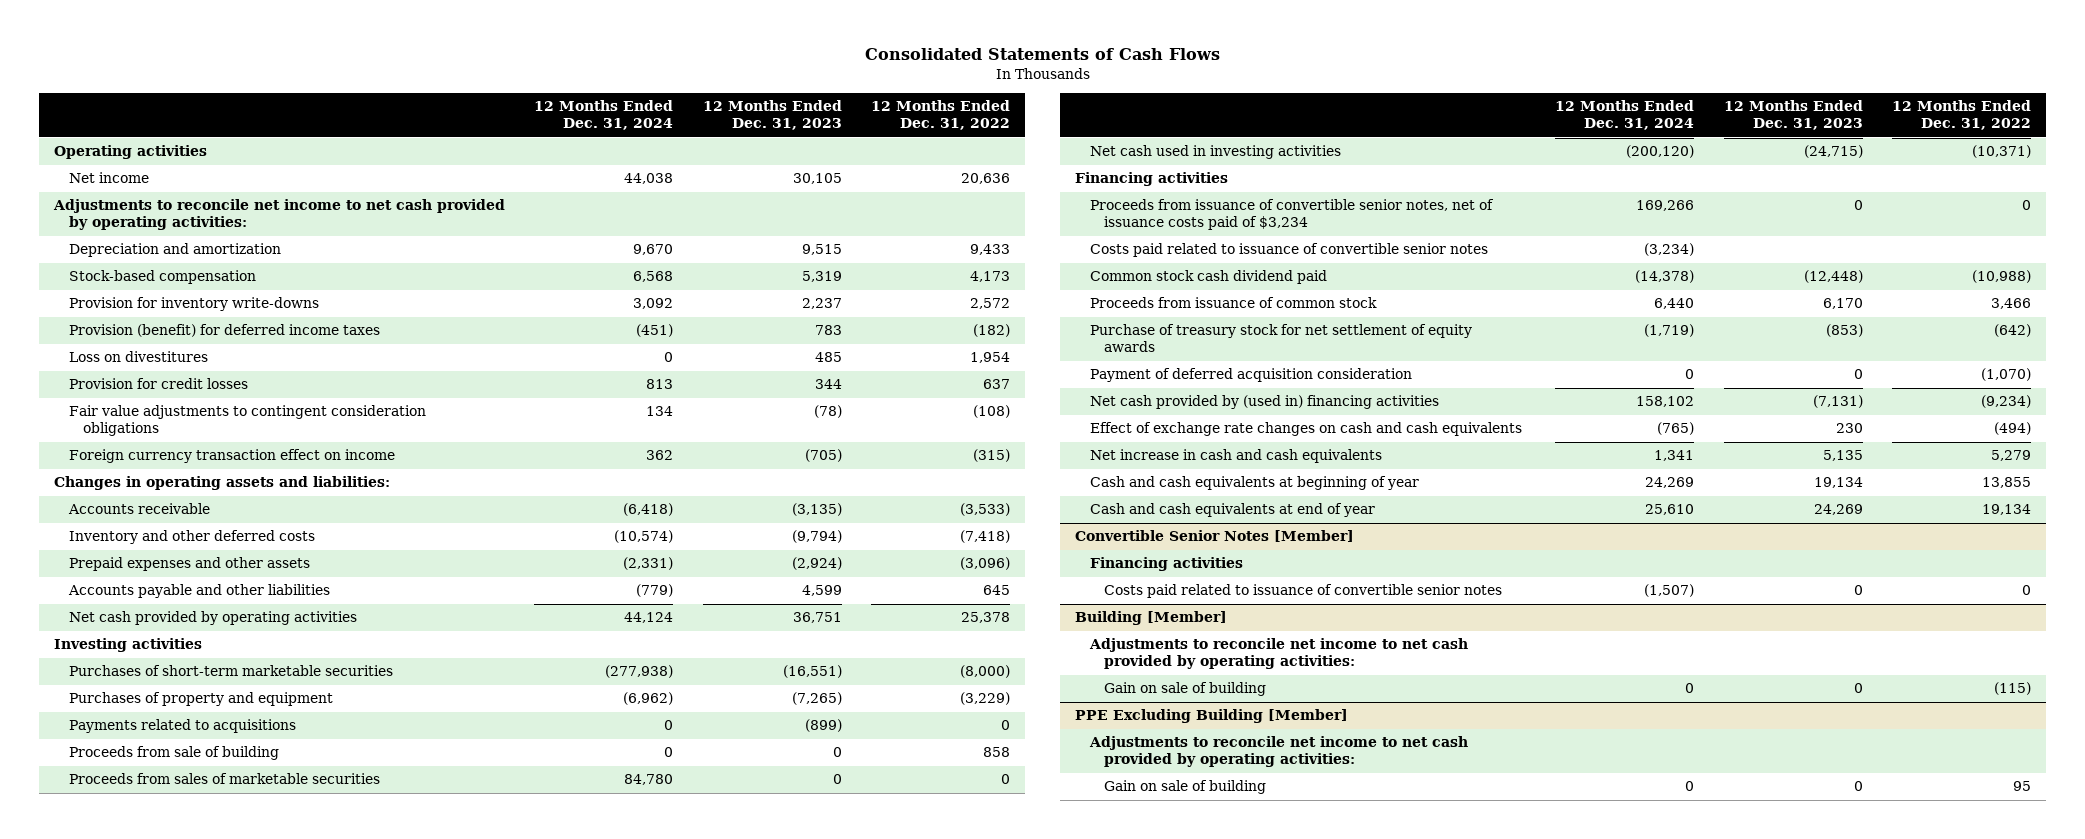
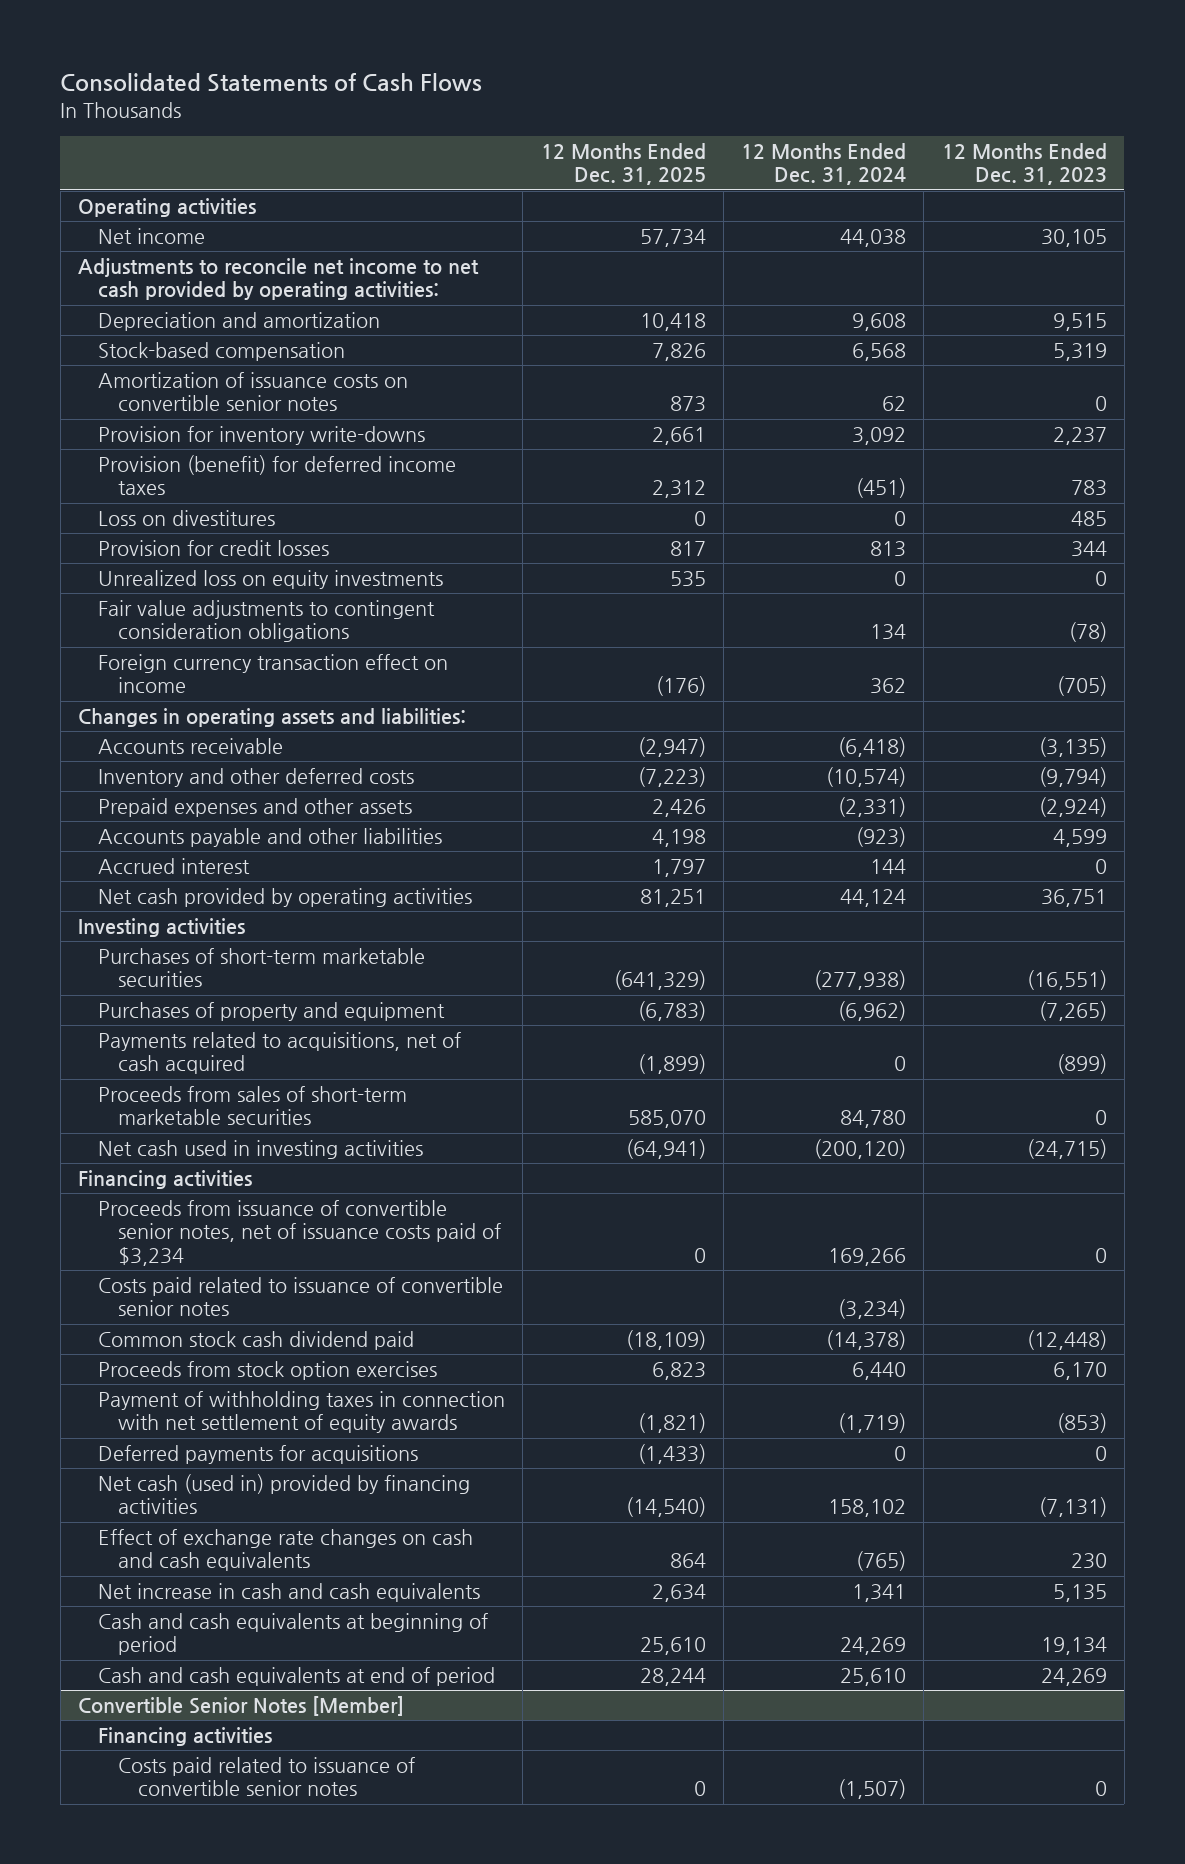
- | 12 Months Ended Dec. 31, 2024 | 12 Months Ended Dec. 31, 2023 | 12 Months Ended Dec. 31, 2022
+ | 12 Months Ended Dec. 31, 2025 | 12 Months Ended Dec. 31, 2024 | 12 Months Ended Dec. 31, 2023
- Depreciation and amortization | 9,670 | 9,515 | 9,433
+ Depreciation and amortization | 10,418 | 9,608 | 9,515
+ Amortization of issuance costs on convertible senior notes | 873 | 62 | 0
+ Unrealized loss on equity investments | 535 | 0 | 0
- Accounts payable and other liabilities | (779) | 4,599 | 645
+ Accounts payable and other liabilities | 4,198 | (923) | 4,599
+ Accrued interest | 1,797 | 144 | 0
- Payments related to acquisitions | 0 | (899) | 0
- Proceeds from sale of building | 0 | 0 | 858
- Proceeds from sales of marketable securities | 84,780 | 0 | 0
+ Payments related to acquisitions, net of cash acquired | (1,899) | 0 | (899)
+ Proceeds from sales of short-term marketable securities | 585,070 | 84,780 | 0
- Proceeds from issuance of common stock | 6,440 | 6,170 | 3,466
- Purchase of treasury stock for net settlement of equity awards | (1,719) | (853) | (642)
- Payment of deferred acquisition consideration | 0 | 0 | (1,070)
- Net cash provided by (used in) financing activities | 158,102 | (7,131) | (9,234)
+ Proceeds from stock option exercises | 6,823 | 6,440 | 6,170
+ Payment of withholding taxes in connection with net settlement of equity awards | (1,821) | (1,719) | (853)
+ Deferred payments for acquisitions | (1,433) | 0 | 0
+ Net cash (used in) provided by financing activities | (14,540) | 158,102 | (7,131)
- Cash and cash equivalents at beginning of year | 24,269 | 19,134 | 13,855
- Cash and cash equivalents at end of year | 25,610 | 24,269 | 19,134
+ Cash and cash equivalents at beginning of period | 25,610 | 24,269 | 19,134
+ Cash and cash equivalents at end of period | 28,244 | 25,610 | 24,269
- Building [Member]
- Adjustments to reconcile net income to net cash provided by operating activities:
- Gain on sale of building | 0 | 0 | (115)
- PPE Excluding Building [Member]
- Adjustments to reconcile net income to net cash provided by operating activities:
- Gain on sale of building | 0 | 0 | 95

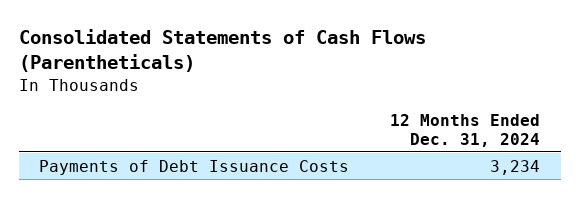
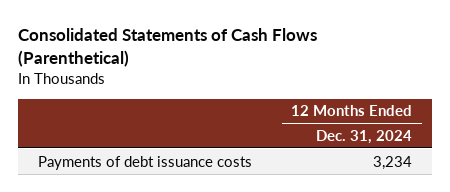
- Consolidated Statements of Cash Flows (Parentheticals)
+ Consolidated Statements of Cash Flows (Parenthetical)
- Payments of Debt Issuance Costs | 3,234
+ Payments of debt issuance costs | 3,234

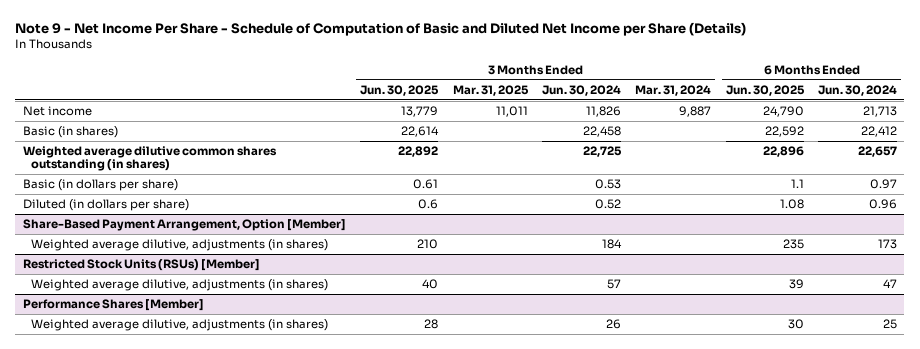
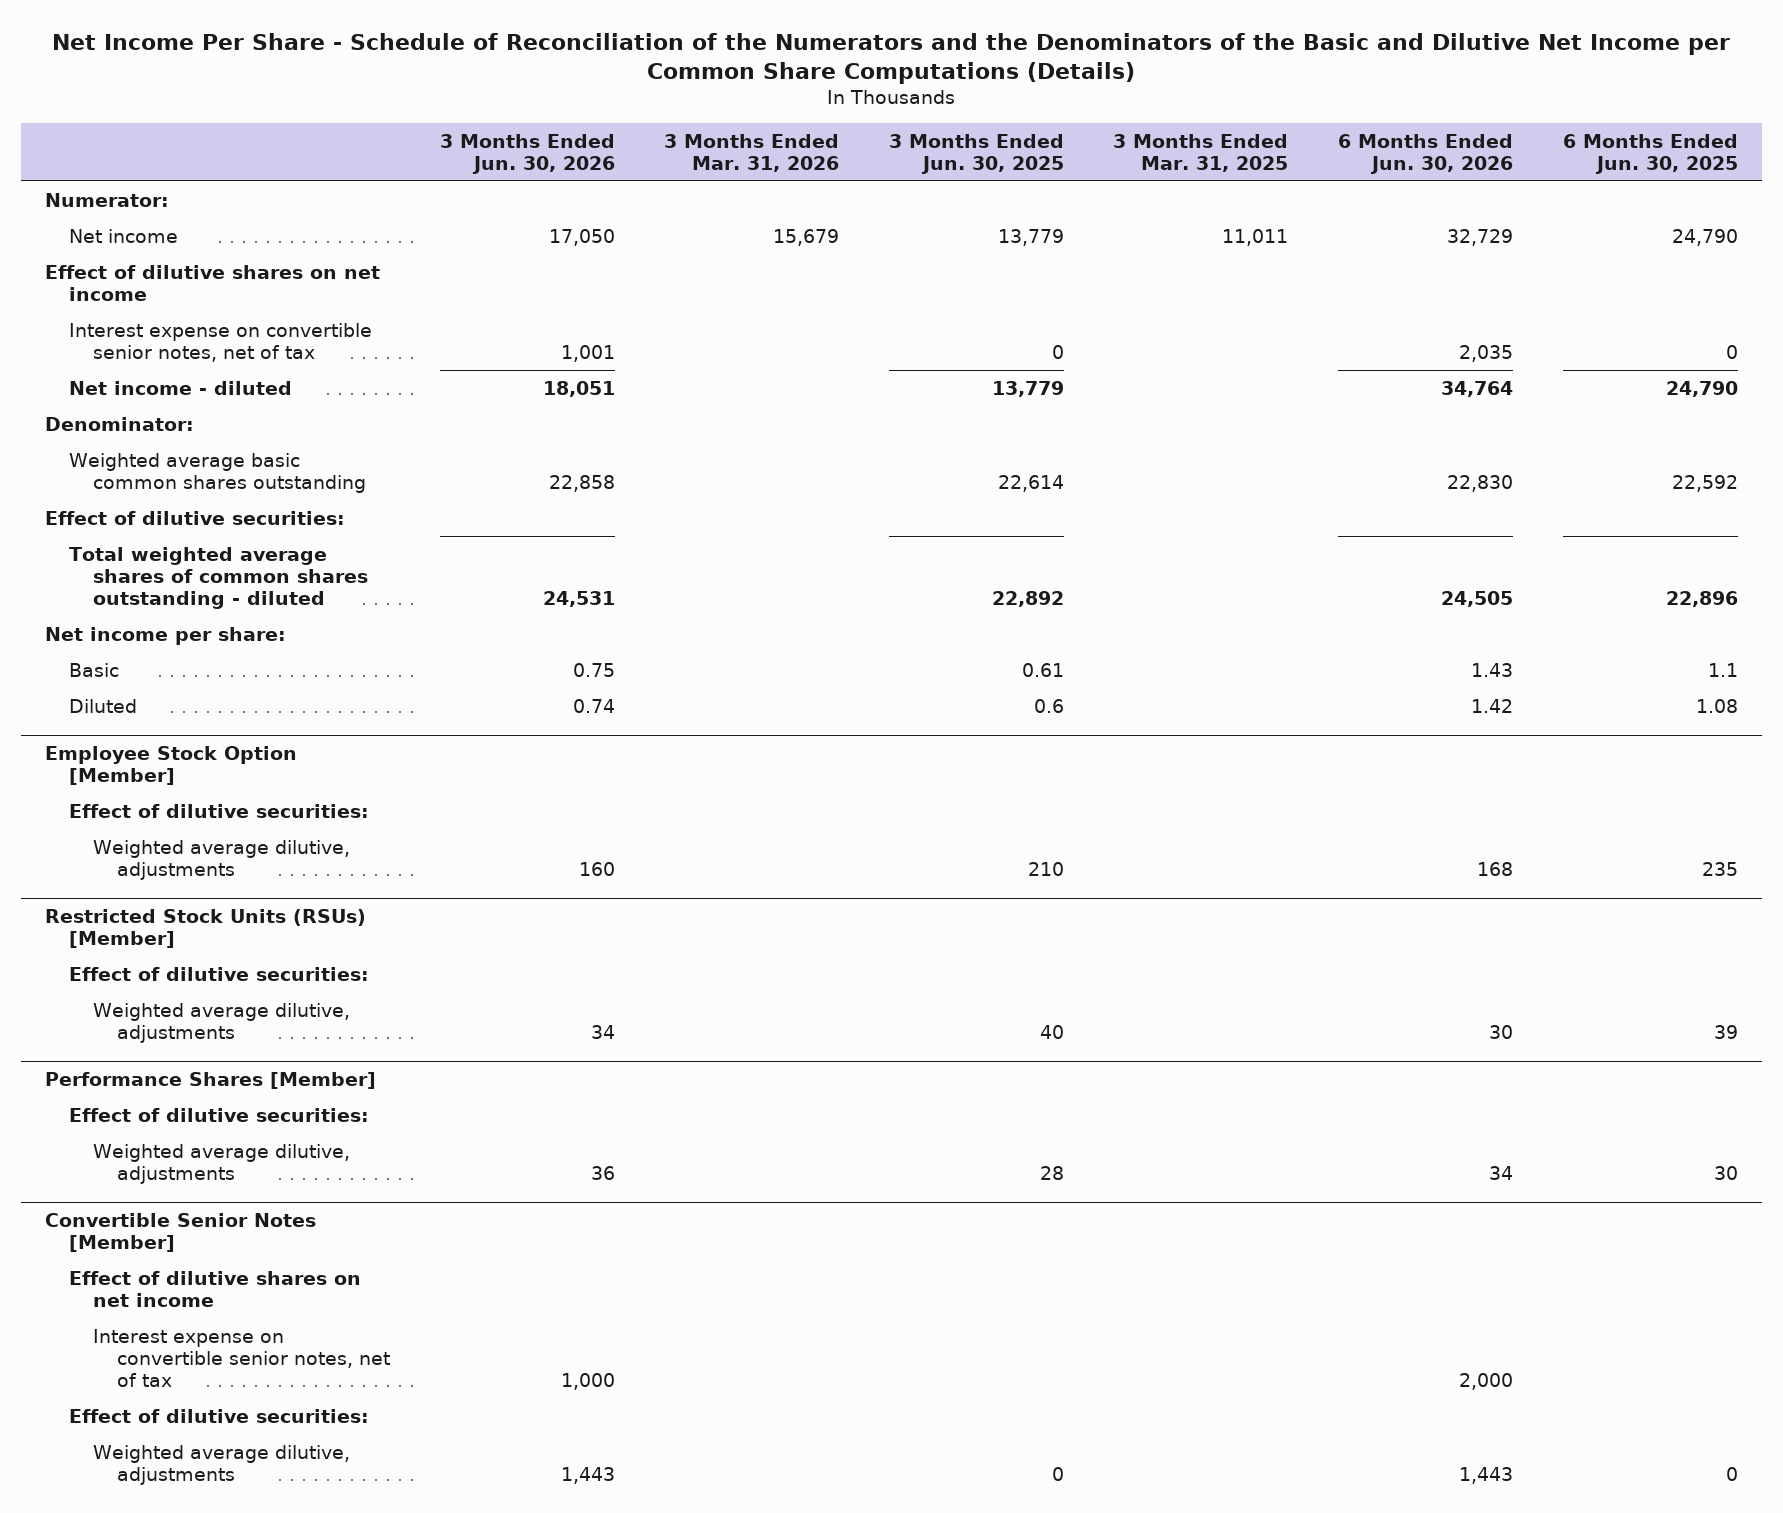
- Note 9 - Net Income Per Share - Schedule of Computation of Basic and Diluted Net Income per Share (Details)
+ Net Income Per Share - Schedule of Reconciliation of the Numerators and the Denominators of the Basic and Dilutive Net Income per Common Share Computations (Details)
- | 3 Months Ended Jun. 30, 2025 | 3 Months Ended Mar. 31, 2025 | 3 Months Ended Jun. 30, 2024 | 3 Months Ended Mar. 31, 2024 | 6 Months Ended Jun. 30, 2025 | 6 Months Ended Jun. 30, 2024
+ | 3 Months Ended Jun. 30, 2026 | 3 Months Ended Mar. 31, 2026 | 3 Months Ended Jun. 30, 2025 | 3 Months Ended Mar. 31, 2025 | 6 Months Ended Jun. 30, 2026 | 6 Months Ended Jun. 30, 2025
+ Numerator:
- Basic (in shares) | 22,614 | | 22,458 | | 22,592 | 22,412
- Weighted average dilutive common shares outstanding (in shares) | 22,892 | | 22,725 | | 22,896 | 22,657
- Basic (in dollars per share) | 0.61 | | 0.53 | | 1.1 | 0.97
- Diluted (in dollars per share) | 0.6 | | 0.52 | | 1.08 | 0.96
- Share-Based Payment Arrangement, Option [Member]
- Weighted average dilutive, adjustments (in shares) | 210 | | 184 | | 235 | 173
+ Effect of dilutive shares on net income
+ Interest expense on convertible senior notes, net of tax | 1,001 | | 0 | | 2,035 | 0
+ Net income - diluted | 18,051 | | 13,779 | | 34,764 | 24,790
+ Denominator:
+ Weighted average basic common shares outstanding | 22,858 | | 22,614 | | 22,830 | 22,592
+ Effect of dilutive securities:
+ Total weighted average shares of common shares outstanding - diluted | 24,531 | | 22,892 | | 24,505 | 22,896
+ Net income per share:
+ Basic | 0.75 | | 0.61 | | 1.43 | 1.1
+ Diluted | 0.74 | | 0.6 | | 1.42 | 1.08
+ Employee Stock Option [Member]
+ Effect of dilutive securities:
+ Weighted average dilutive, adjustments | 160 | | 210 | | 168 | 235
@ Restricted Stock Units (RSUs) [Member]
- Weighted average dilutive, adjustments (in shares) | 40 | | 57 | | 39 | 47
+ Effect of dilutive securities:
+ Weighted average dilutive, adjustments | 34 | | 40 | | 30 | 39
@ Performance Shares [Member]
- Weighted average dilutive, adjustments (in shares) | 28 | | 26 | | 30 | 25
+ Effect of dilutive securities:
+ Weighted average dilutive, adjustments | 36 | | 28 | | 34 | 30
+ Convertible Senior Notes [Member]
+ Effect of dilutive shares on net income
+ Interest expense on convertible senior notes, net of tax | 1,000 | | | | 2,000 |
+ Effect of dilutive securities:
+ Weighted average dilutive, adjustments | 1,443 | | 0 | | 1,443 | 0

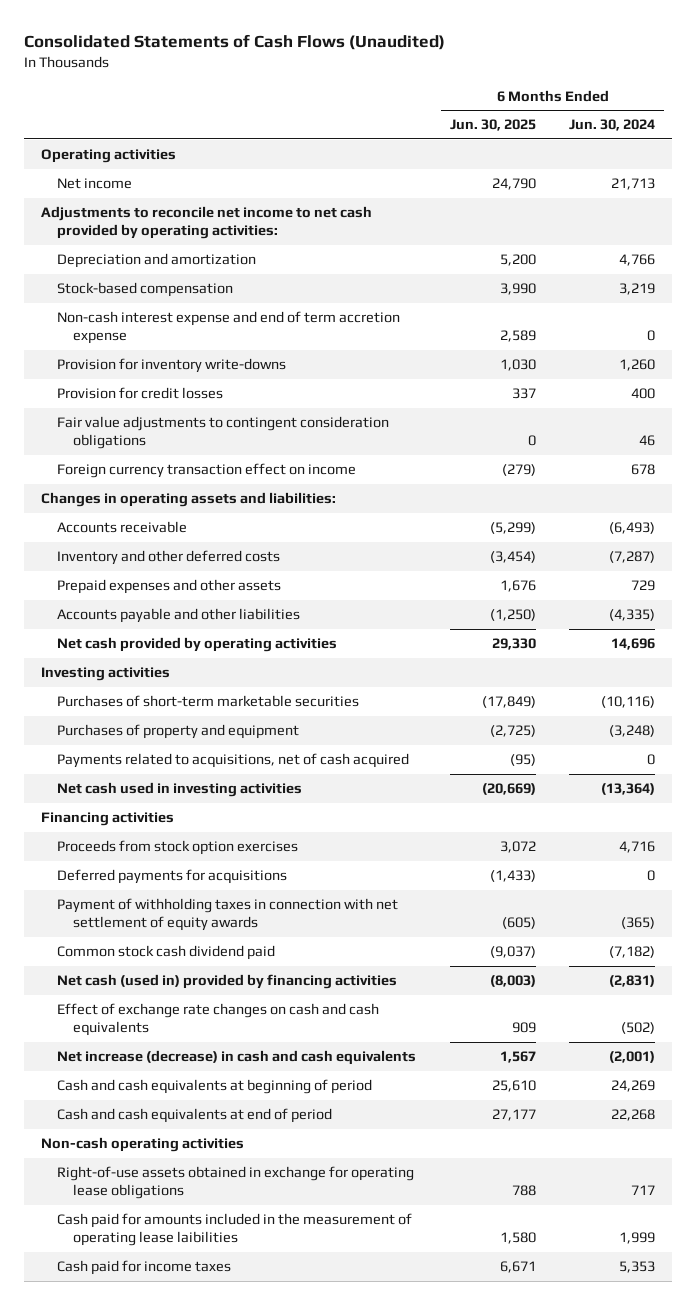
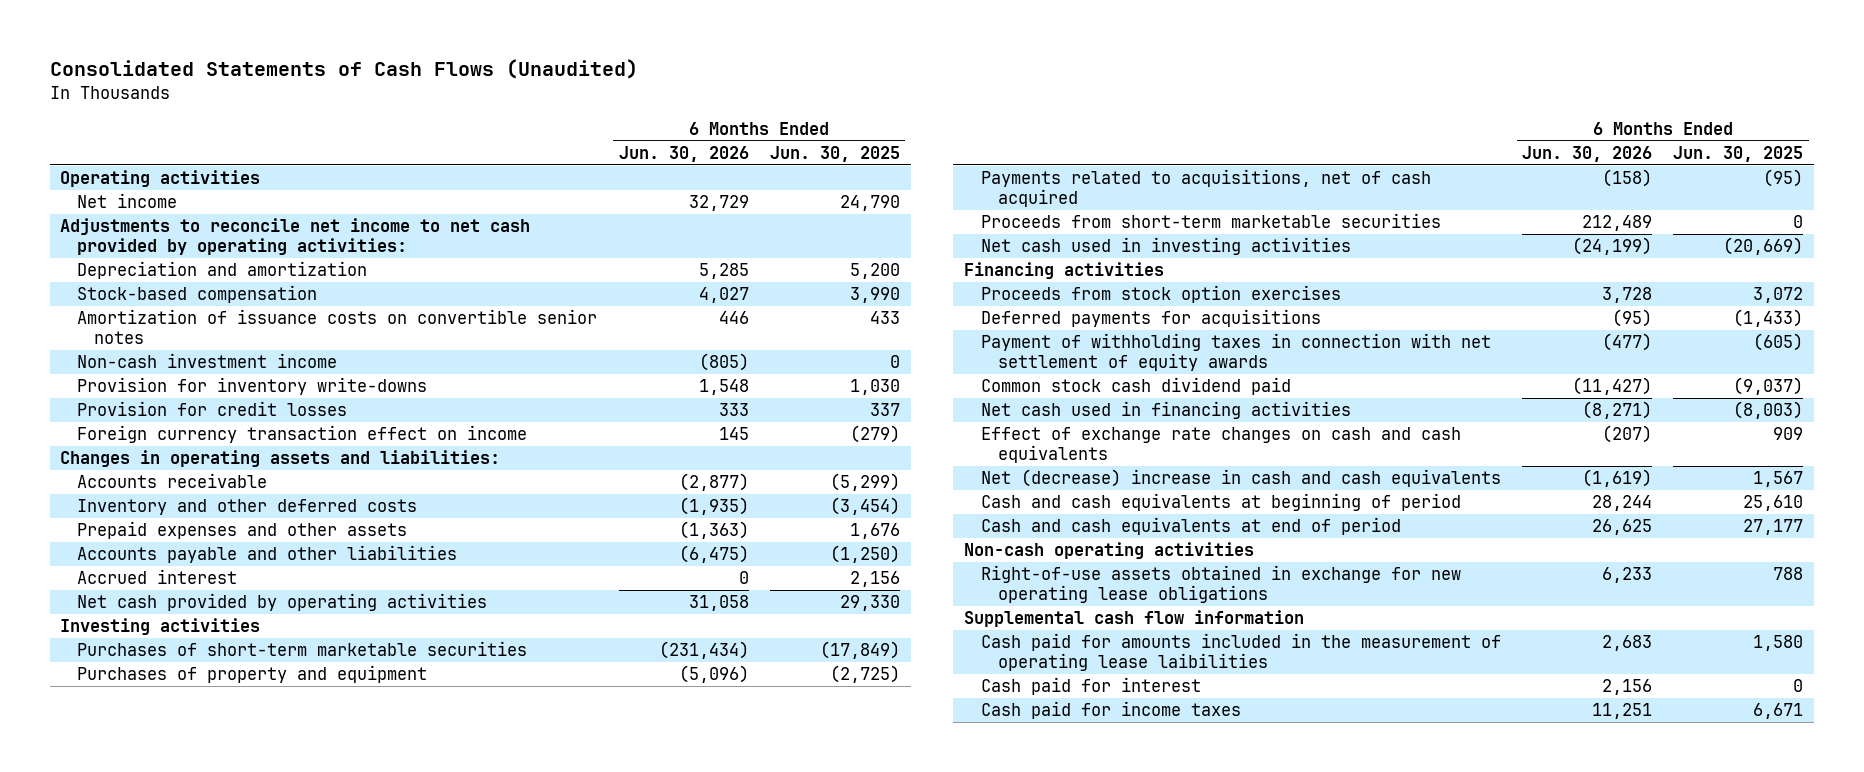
- | 6 Months Ended Jun. 30, 2025 | 6 Months Ended Jun. 30, 2024
+ | 6 Months Ended Jun. 30, 2026 | 6 Months Ended Jun. 30, 2025
- Non-cash interest expense and end of term accretion expense | 2,589 | 0
+ Amortization of issuance costs on convertible senior notes | 446 | 433
+ Non-cash investment income | (805) | 0
- Fair value adjustments to contingent consideration obligations | 0 | 46
+ Accrued interest | 0 | 2,156
+ Proceeds from short-term marketable securities | 212,489 | 0
- Net cash (used in) provided by financing activities | (8,003) | (2,831)
+ Net cash used in financing activities | (8,271) | (8,003)
- Net increase (decrease) in cash and cash equivalents | 1,567 | (2,001)
+ Net (decrease) increase in cash and cash equivalents | (1,619) | 1,567
- Right-of-use assets obtained in exchange for operating lease obligations | 788 | 717
+ Right-of-use assets obtained in exchange for new operating lease obligations | 6,233 | 788
+ Supplemental cash flow information
+ Cash paid for interest | 2,156 | 0

